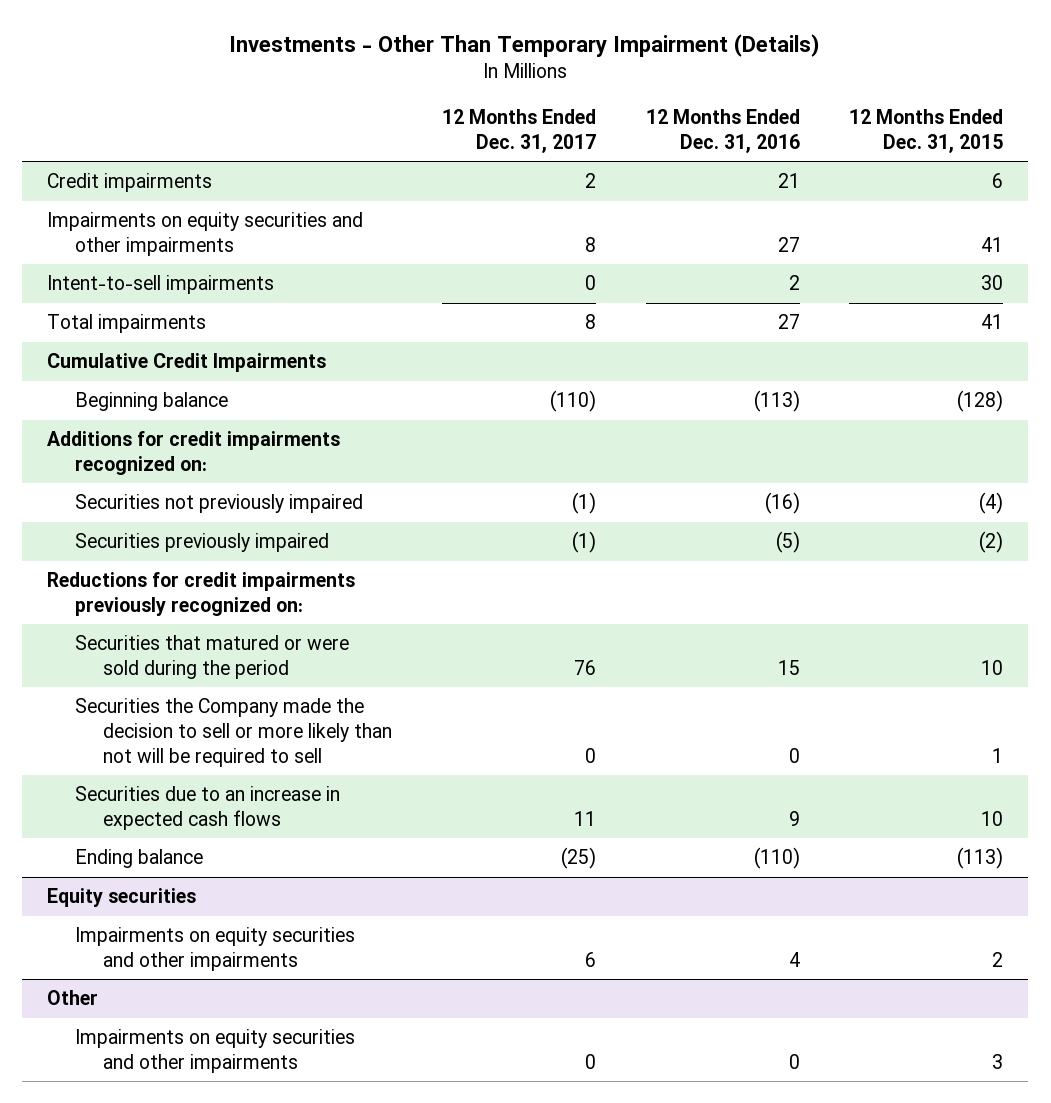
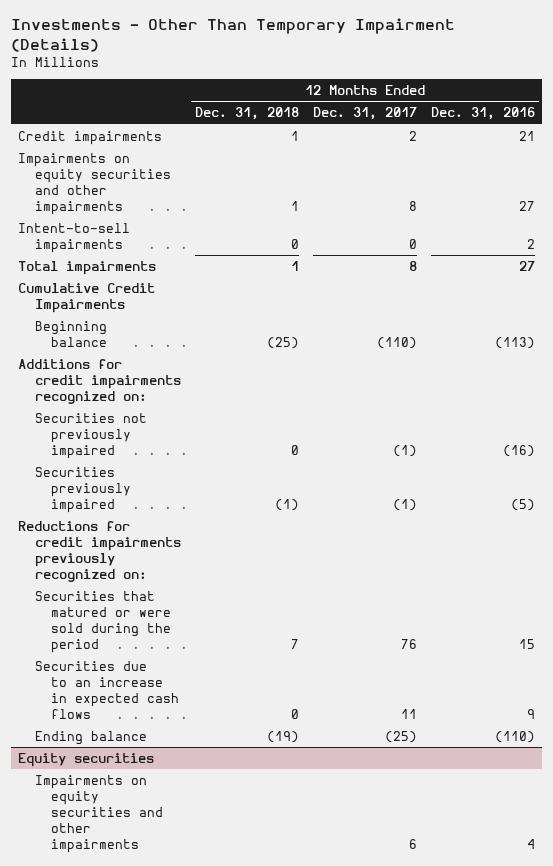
- | 12 Months Ended Dec. 31, 2017 | 12 Months Ended Dec. 31, 2016 | 12 Months Ended Dec. 31, 2015
+ | 12 Months Ended Dec. 31, 2018 | 12 Months Ended Dec. 31, 2017 | 12 Months Ended Dec. 31, 2016
- Securities the Company made the decision to sell or more likely than not will be required to sell | 0 | 0 | 1
- Other
- Impairments on equity securities and other impairments | 0 | 0 | 3

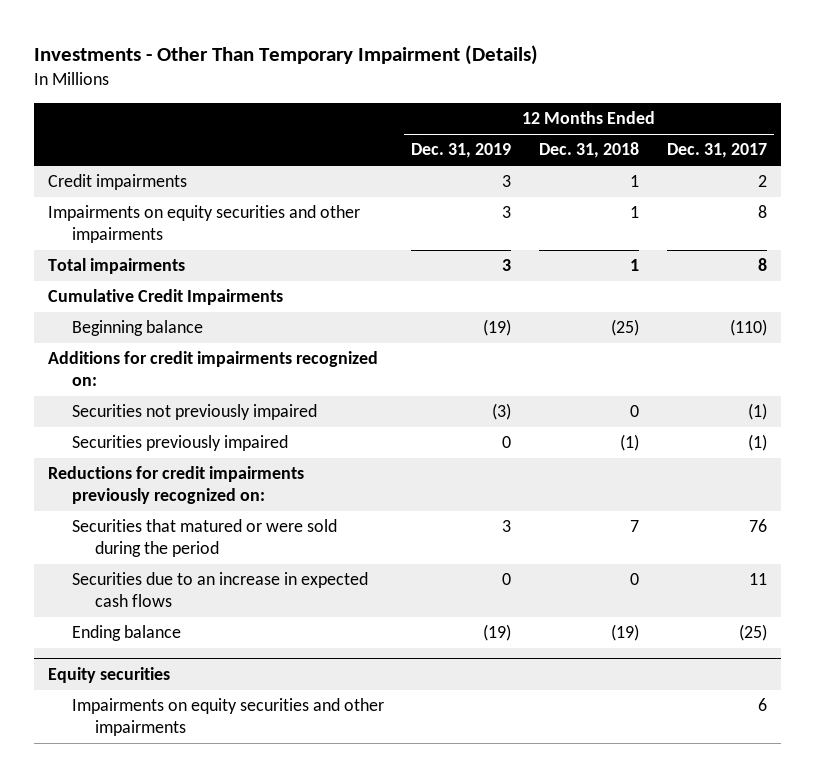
- | 12 Months Ended Dec. 31, 2018 | 12 Months Ended Dec. 31, 2017 | 12 Months Ended Dec. 31, 2016
+ | 12 Months Ended Dec. 31, 2019 | 12 Months Ended Dec. 31, 2018 | 12 Months Ended Dec. 31, 2017
- Intent-to-sell impairments | 0 | 0 | 2

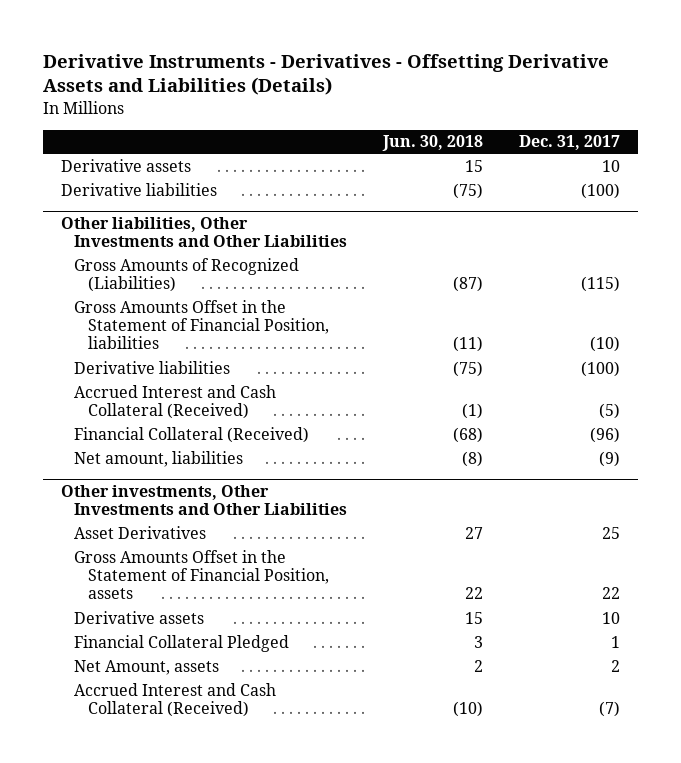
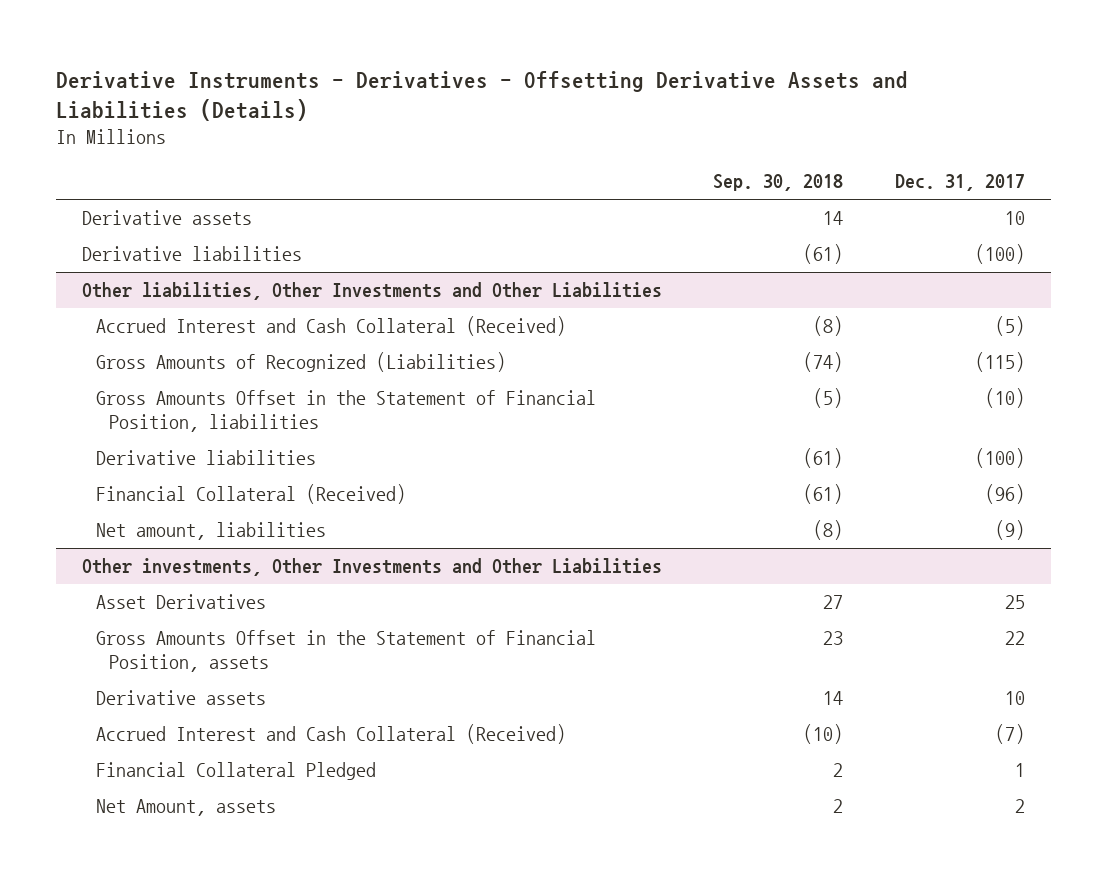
- | Jun. 30, 2018 | Dec. 31, 2017
+ | Sep. 30, 2018 | Dec. 31, 2017
@ Other liabilities, Other Investments and Other Liabilities
moved up: Accrued Interest and Cash Collateral (Received) | (8) | (5)
@ Other investments, Other Investments and Other Liabilities
moved up: Accrued Interest and Cash Collateral (Received) | (10) | (7)

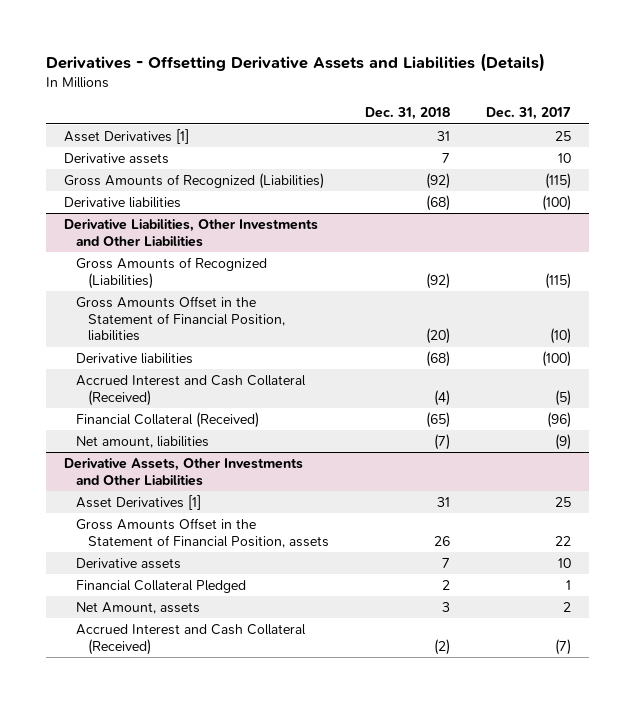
- Derivative Instruments - Derivatives - Offsetting Derivative Assets and Liabilities (Details)
+ Derivatives - Offsetting Derivative Assets and Liabilities (Details)
- | Sep. 30, 2018 | Dec. 31, 2017
+ | Dec. 31, 2018 | Dec. 31, 2017
+ Asset Derivatives [1] | 31 | 25
+ Gross Amounts of Recognized (Liabilities) | (92) | (115)
- Other liabilities, Other Investments and Other Liabilities
- Accrued Interest and Cash Collateral (Received) | (8) | (5)
+ Derivative Liabilities, Other Investments and Other Liabilities
+ Accrued Interest and Cash Collateral (Received) | (4) | (5)
- Other investments, Other Investments and Other Liabilities
- Asset Derivatives | 27 | 25
+ Derivative Assets, Other Investments and Other Liabilities
+ Asset Derivatives [1] | 31 | 25
- Accrued Interest and Cash Collateral (Received) | (10) | (7)
+ Accrued Interest and Cash Collateral (Received) | (2) | (7)

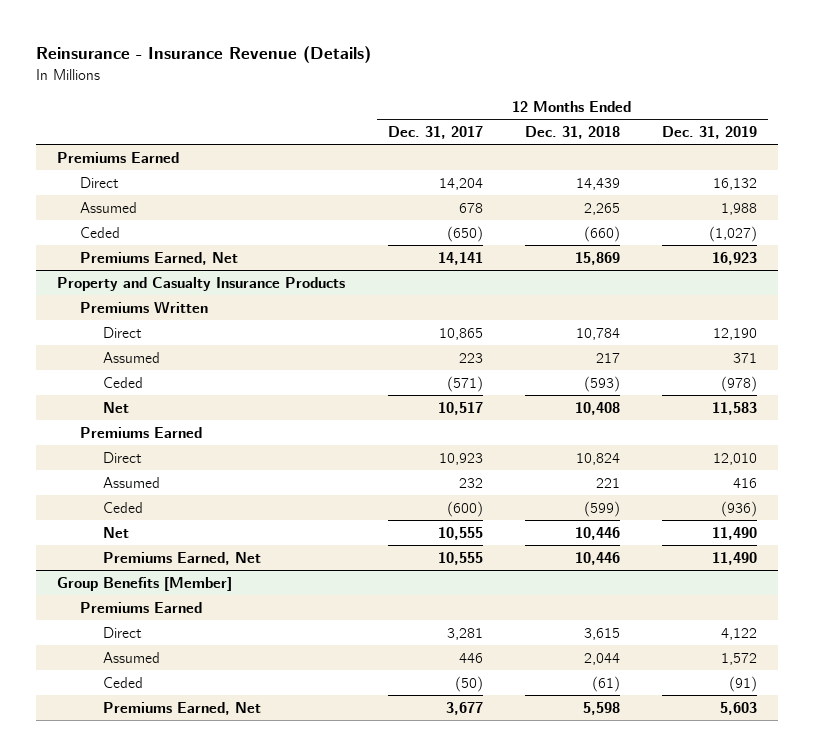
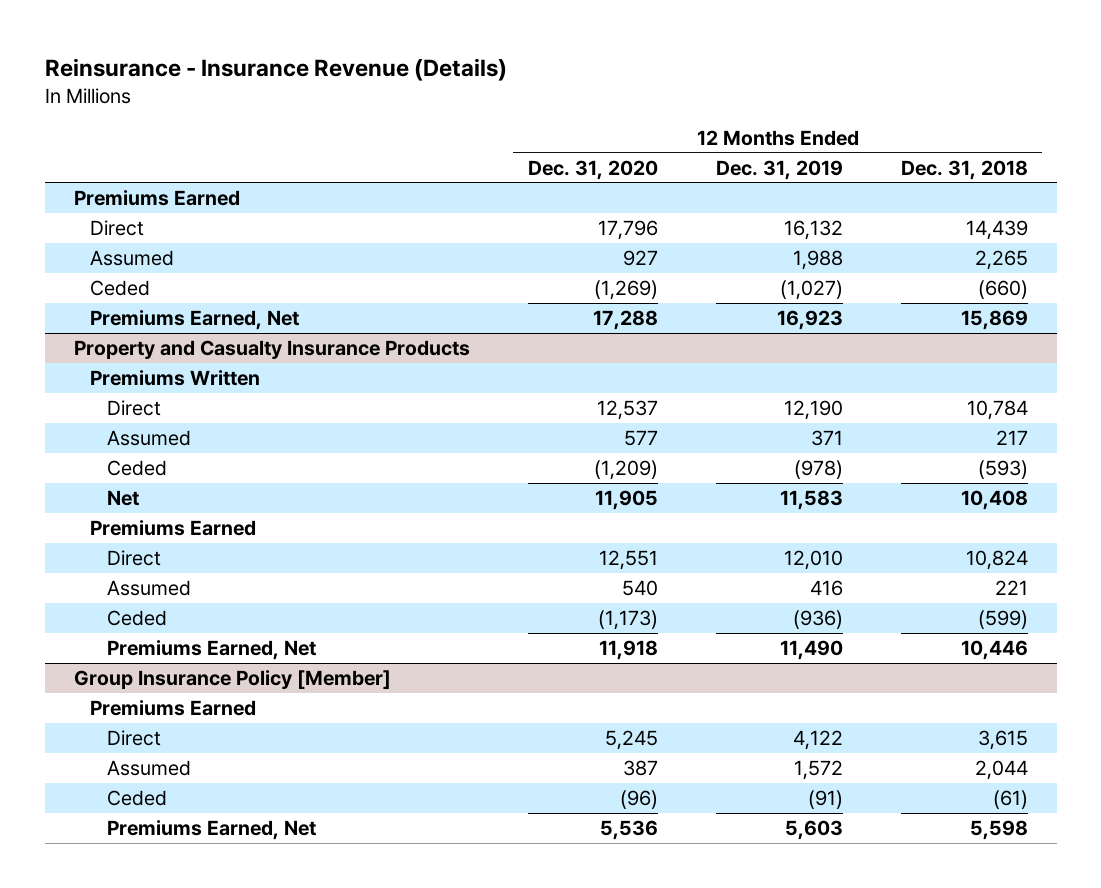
- | 12 Months Ended Dec. 31, 2017 | 12 Months Ended Dec. 31, 2018 | 12 Months Ended Dec. 31, 2019
+ | 12 Months Ended Dec. 31, 2020 | 12 Months Ended Dec. 31, 2019 | 12 Months Ended Dec. 31, 2018
@ Property and Casualty Insurance Products
- Net | 10,555 | 10,446 | 11,490
- Group Benefits [Member]
+ Group Insurance Policy [Member]

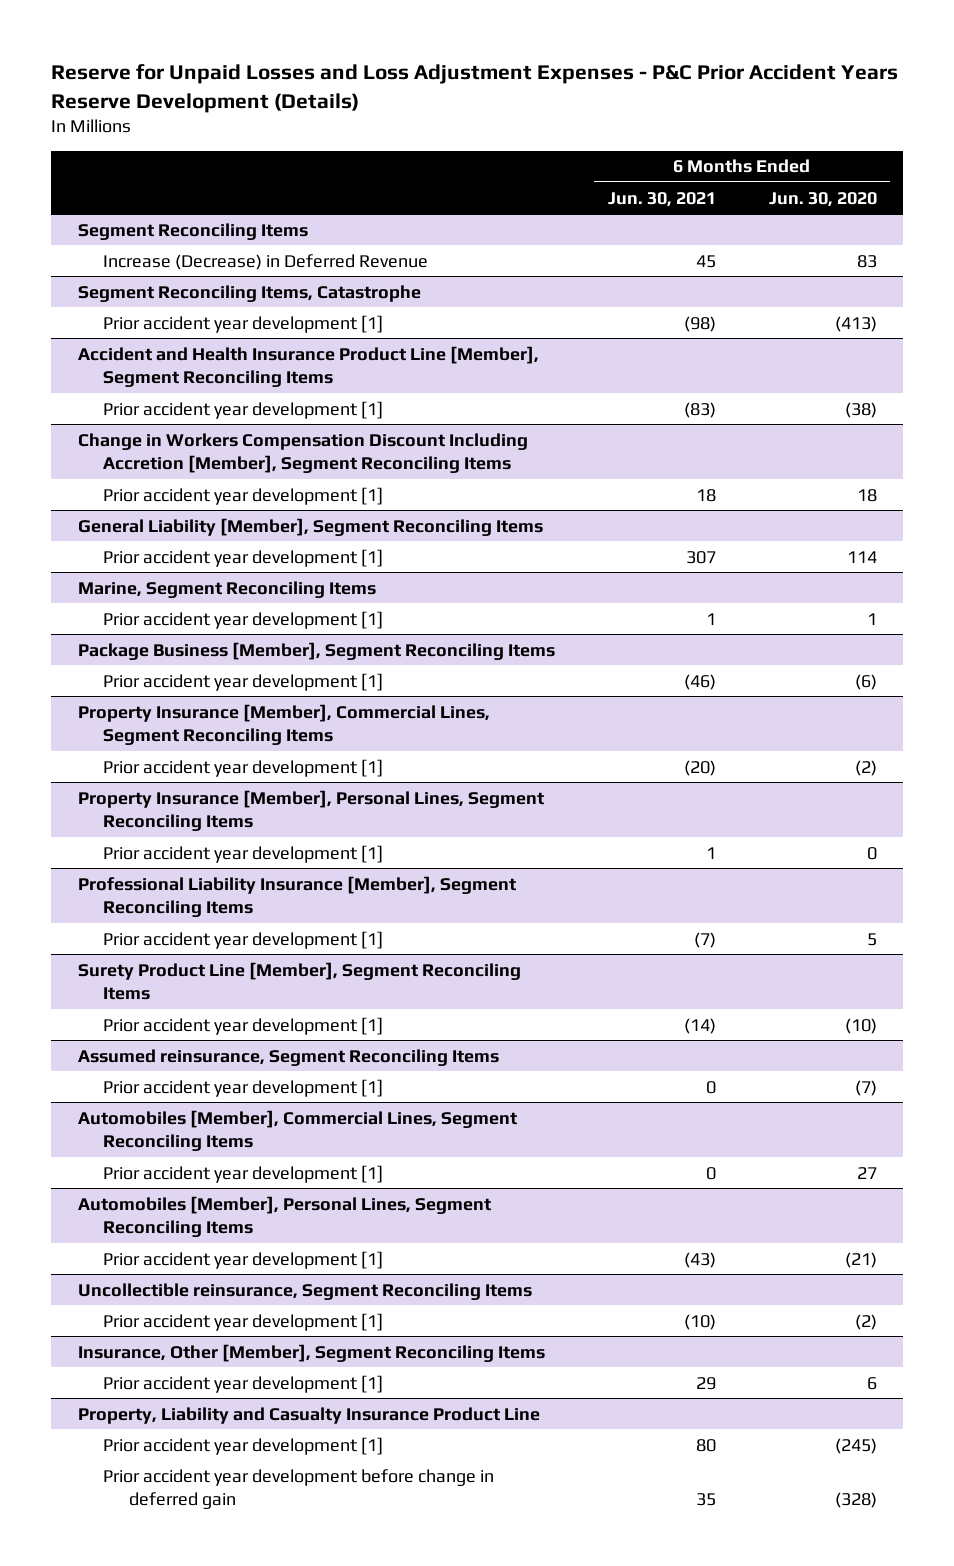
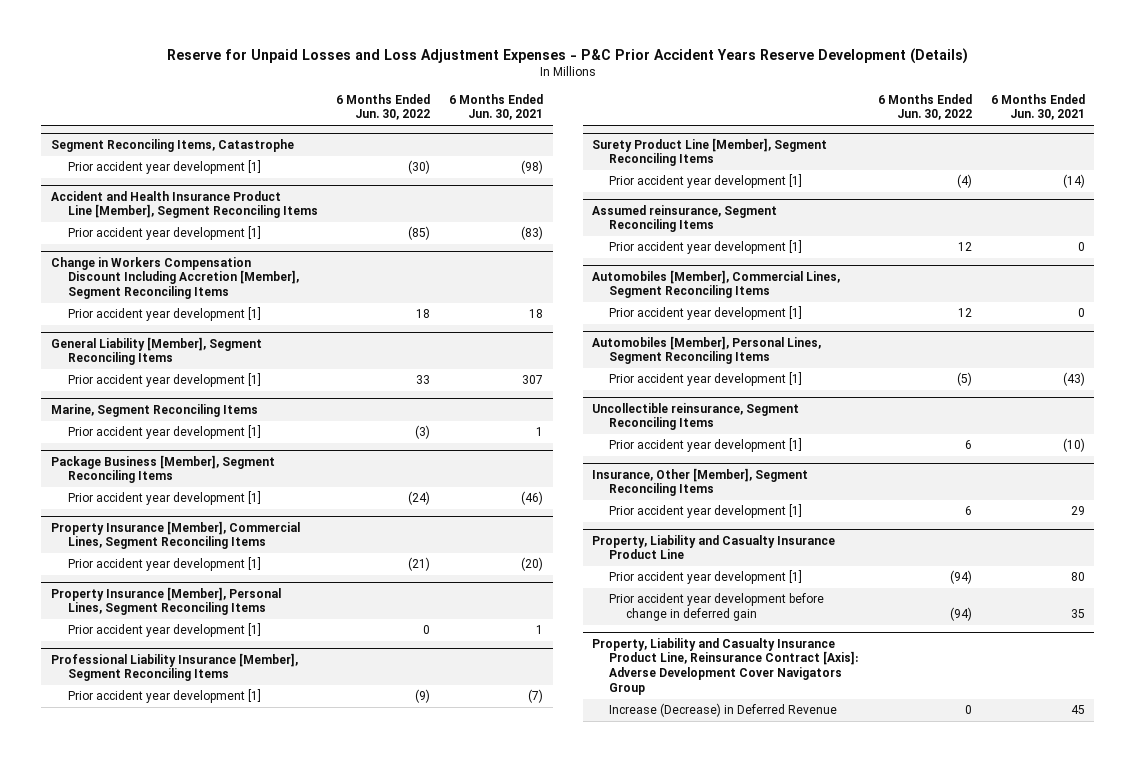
- | 6 Months Ended Jun. 30, 2021 | 6 Months Ended Jun. 30, 2020
+ | 6 Months Ended Jun. 30, 2022 | 6 Months Ended Jun. 30, 2021
- Segment Reconciling Items
- Increase (Decrease) in Deferred Revenue | 45 | 83
+ Property, Liability and Casualty Insurance Product Line, Reinsurance Contract [Axis]: Adverse Development Cover Navigators Group
+ Increase (Decrease) in Deferred Revenue | 0 | 45

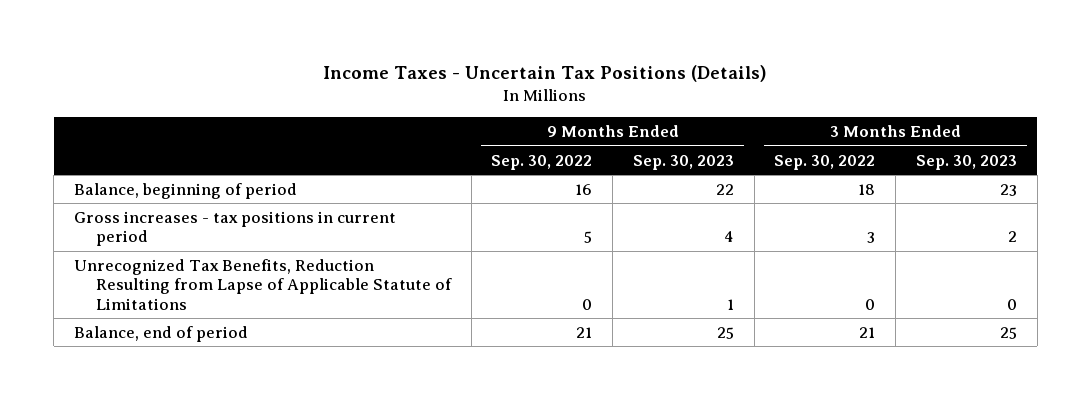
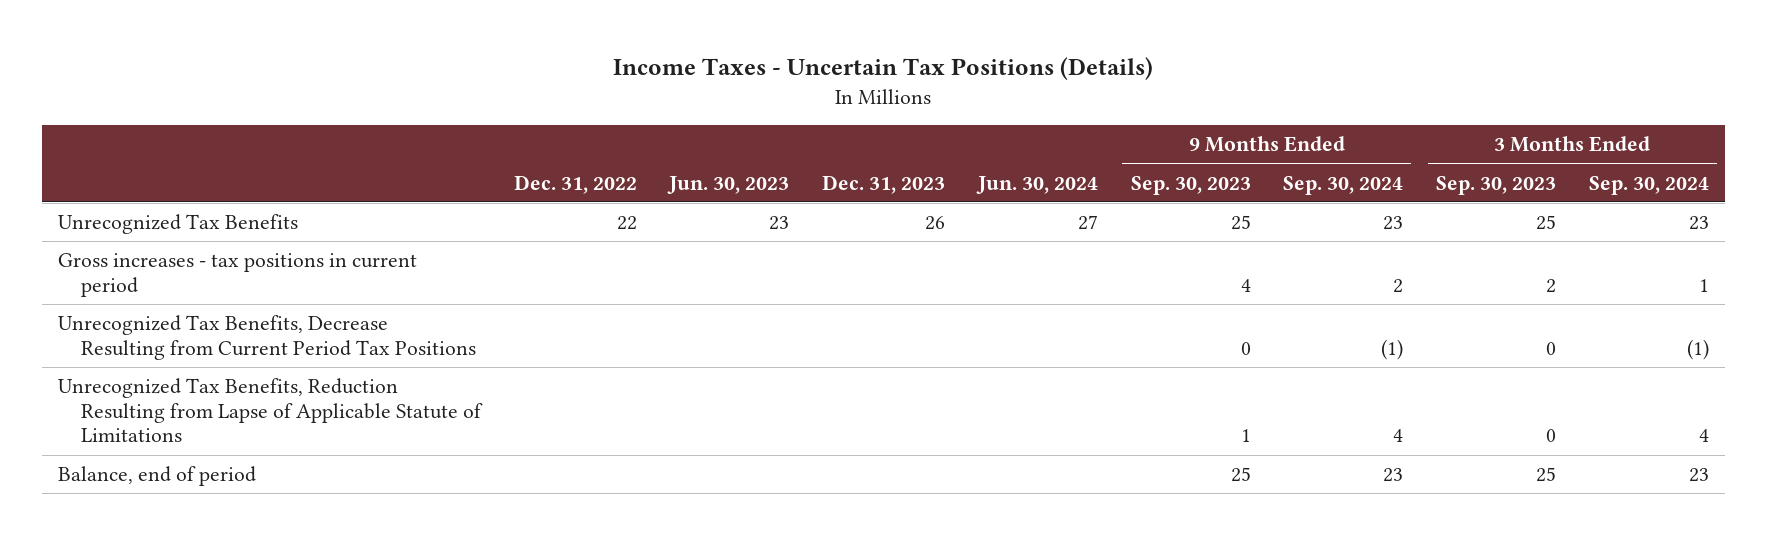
- | 9 Months Ended Sep. 30, 2022 | 9 Months Ended Sep. 30, 2023 | 3 Months Ended Sep. 30, 2022 | 3 Months Ended Sep. 30, 2023
+ | Dec. 31, 2022 | Jun. 30, 2023 | Dec. 31, 2023 | Jun. 30, 2024 | 9 Months Ended Sep. 30, 2023 | 9 Months Ended Sep. 30, 2024 | 3 Months Ended Sep. 30, 2023 | 3 Months Ended Sep. 30, 2024
- Balance, beginning of period | 16 | 22 | 18 | 23
+ Unrecognized Tax Benefits | 22 | 23 | 26 | 27 | 25 | 23 | 25 | 23
+ Unrecognized Tax Benefits, Decrease Resulting from Current Period Tax Positions | | | | | 0 | (1) | 0 | (1)

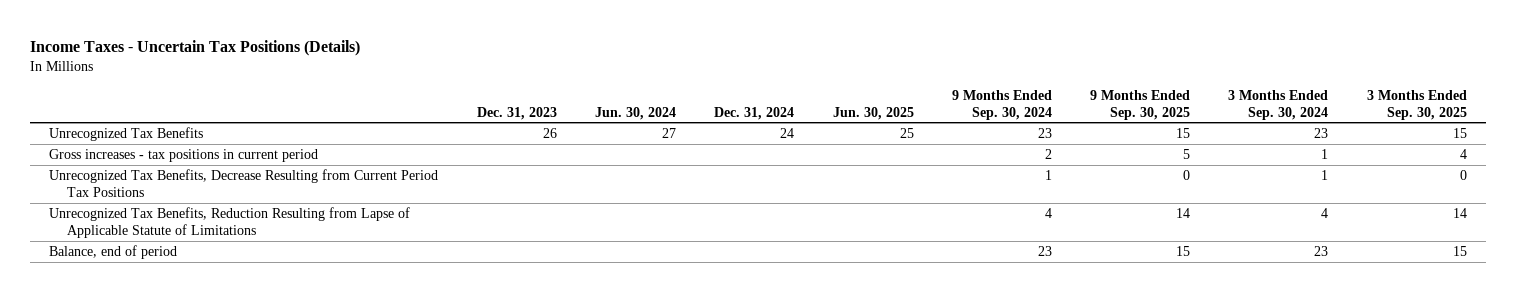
- | Dec. 31, 2022 | Jun. 30, 2023 | Dec. 31, 2023 | Jun. 30, 2024 | 9 Months Ended Sep. 30, 2023 | 9 Months Ended Sep. 30, 2024 | 3 Months Ended Sep. 30, 2023 | 3 Months Ended Sep. 30, 2024
+ | Dec. 31, 2023 | Jun. 30, 2024 | Dec. 31, 2024 | Jun. 30, 2025 | 9 Months Ended Sep. 30, 2024 | 9 Months Ended Sep. 30, 2025 | 3 Months Ended Sep. 30, 2024 | 3 Months Ended Sep. 30, 2025
- Unrecognized Tax Benefits, Decrease Resulting from Current Period Tax Positions | | | | | 0 | (1) | 0 | (1)
+ Unrecognized Tax Benefits, Decrease Resulting from Current Period Tax Positions | | | | | 1 | 0 | 1 | 0

